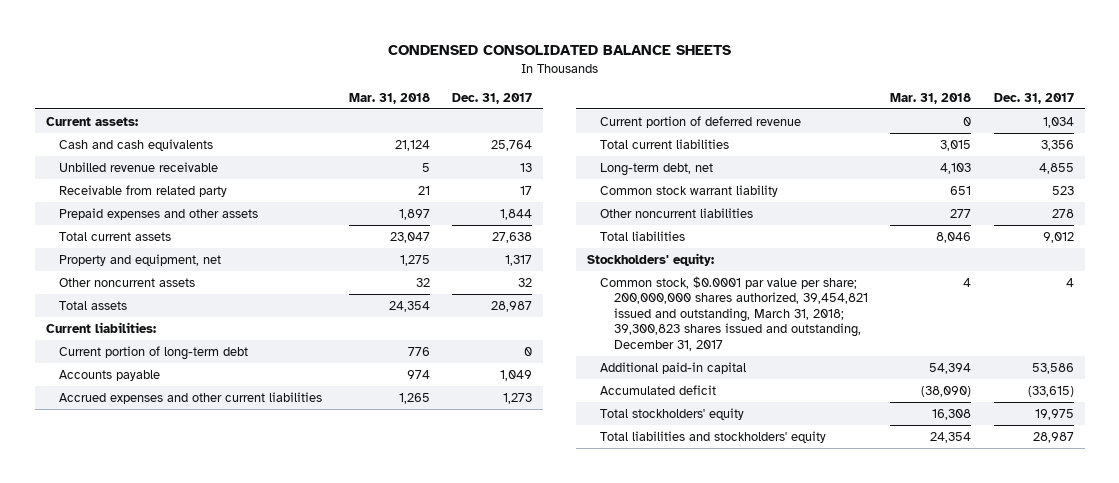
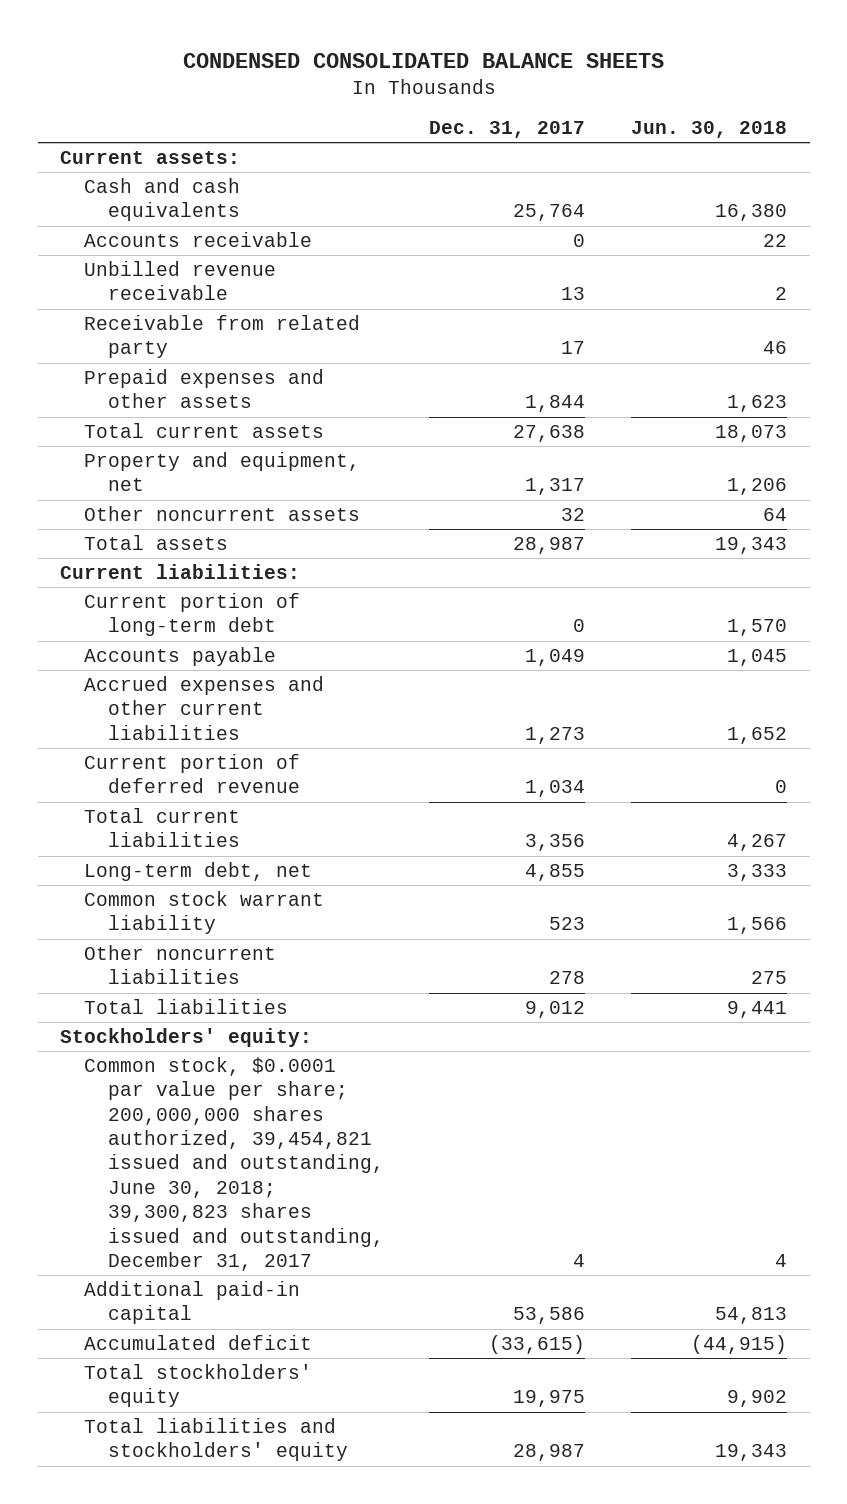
- | Mar. 31, 2018 | Dec. 31, 2017
+ | Dec. 31, 2017 | Jun. 30, 2018
+ Accounts receivable | 0 | 22
- Common stock, $0.0001 par value per share; 200,000,000 shares authorized, 39,454,821 issued and outstanding, March 31, 2018; 39,300,823 shares issued and outstanding, December 31, 2017 | 4 | 4
+ Common stock, $0.0001 par value per share; 200,000,000 shares authorized, 39,454,821 issued and outstanding, June 30, 2018; 39,300,823 shares issued and outstanding, December 31, 2017 | 4 | 4

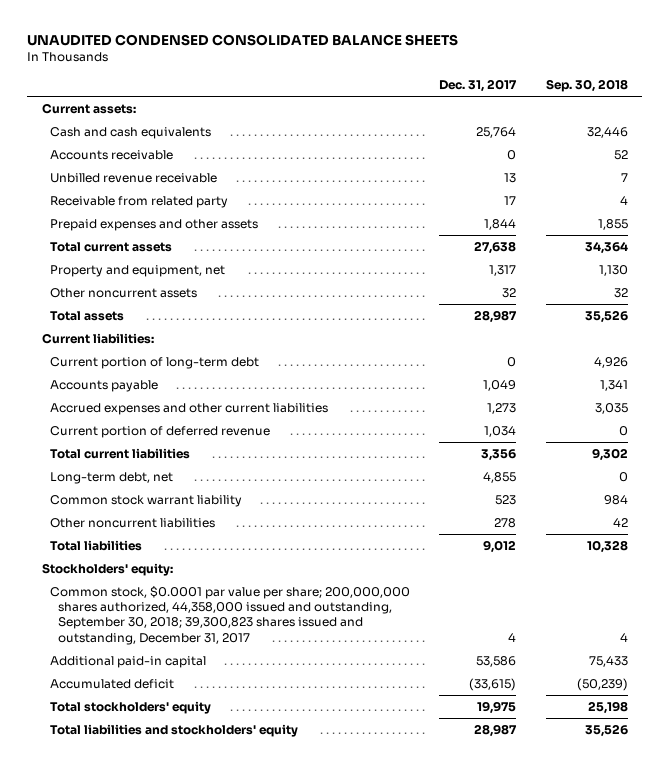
- CONDENSED CONSOLIDATED BALANCE SHEETS
+ UNAUDITED CONDENSED CONSOLIDATED BALANCE SHEETS
- | Dec. 31, 2017 | Jun. 30, 2018
+ | Dec. 31, 2017 | Sep. 30, 2018
- Common stock, $0.0001 par value per share; 200,000,000 shares authorized, 39,454,821 issued and outstanding, June 30, 2018; 39,300,823 shares issued and outstanding, December 31, 2017 | 4 | 4
+ Common stock, $0.0001 par value per share; 200,000,000 shares authorized, 44,358,000 issued and outstanding, September 30, 2018; 39,300,823 shares issued and outstanding, December 31, 2017 | 4 | 4

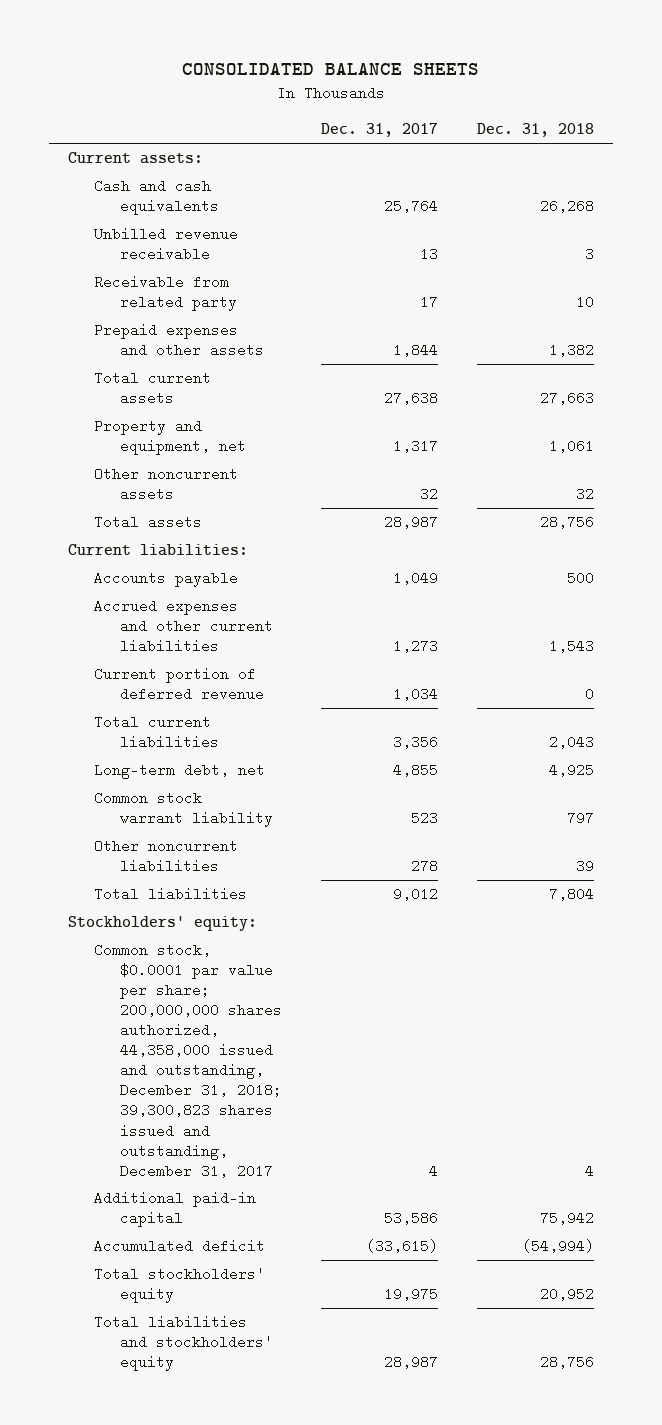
- UNAUDITED CONDENSED CONSOLIDATED BALANCE SHEETS
+ CONSOLIDATED BALANCE SHEETS
- | Dec. 31, 2017 | Sep. 30, 2018
+ | Dec. 31, 2017 | Dec. 31, 2018
- Accounts receivable | 0 | 52
- Current portion of long-term debt | 0 | 4,926
- Common stock, $0.0001 par value per share; 200,000,000 shares authorized, 44,358,000 issued and outstanding, September 30, 2018; 39,300,823 shares issued and outstanding, December 31, 2017 | 4 | 4
+ Common stock, $0.0001 par value per share; 200,000,000 shares authorized, 44,358,000 issued and outstanding, December 31, 2018; 39,300,823 shares issued and outstanding, December 31, 2017 | 4 | 4

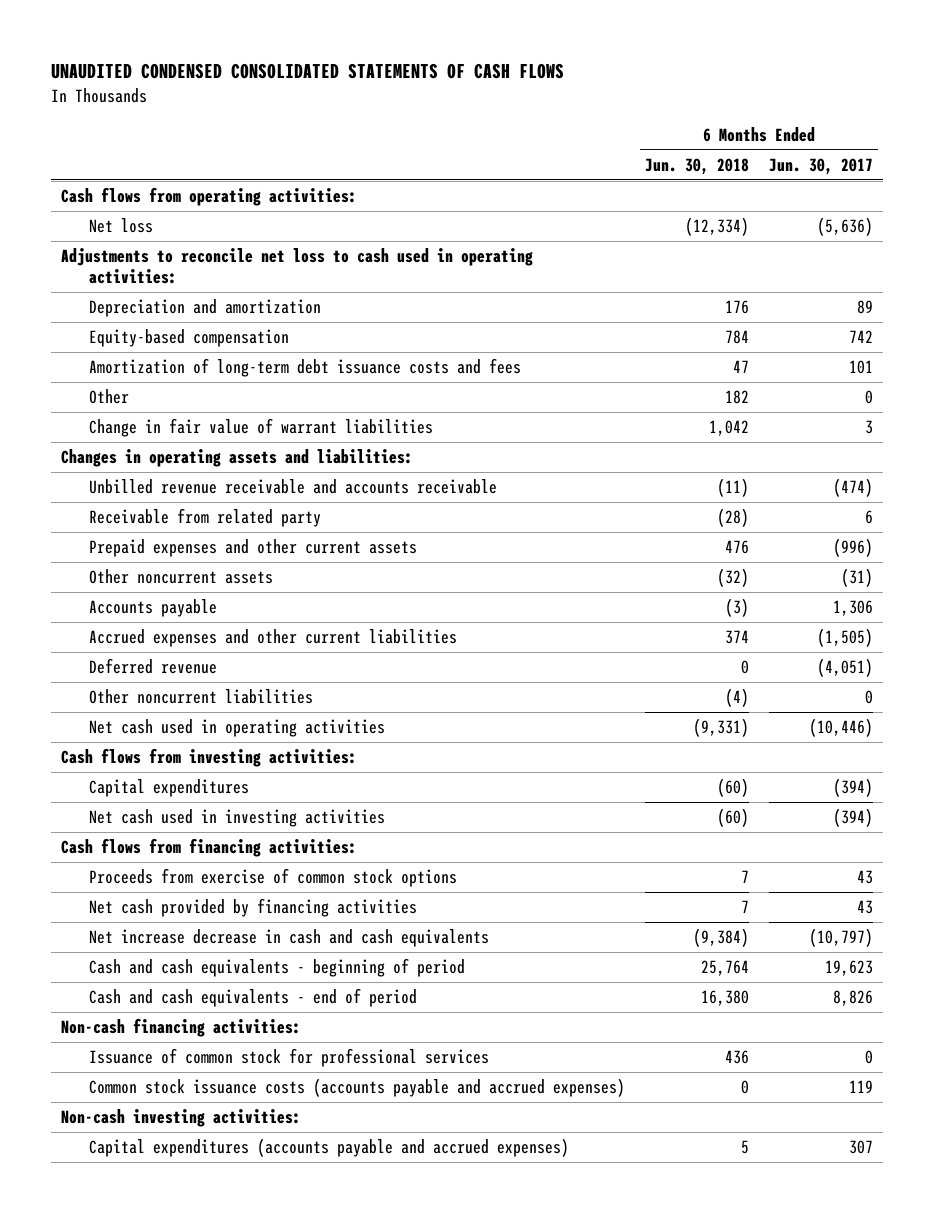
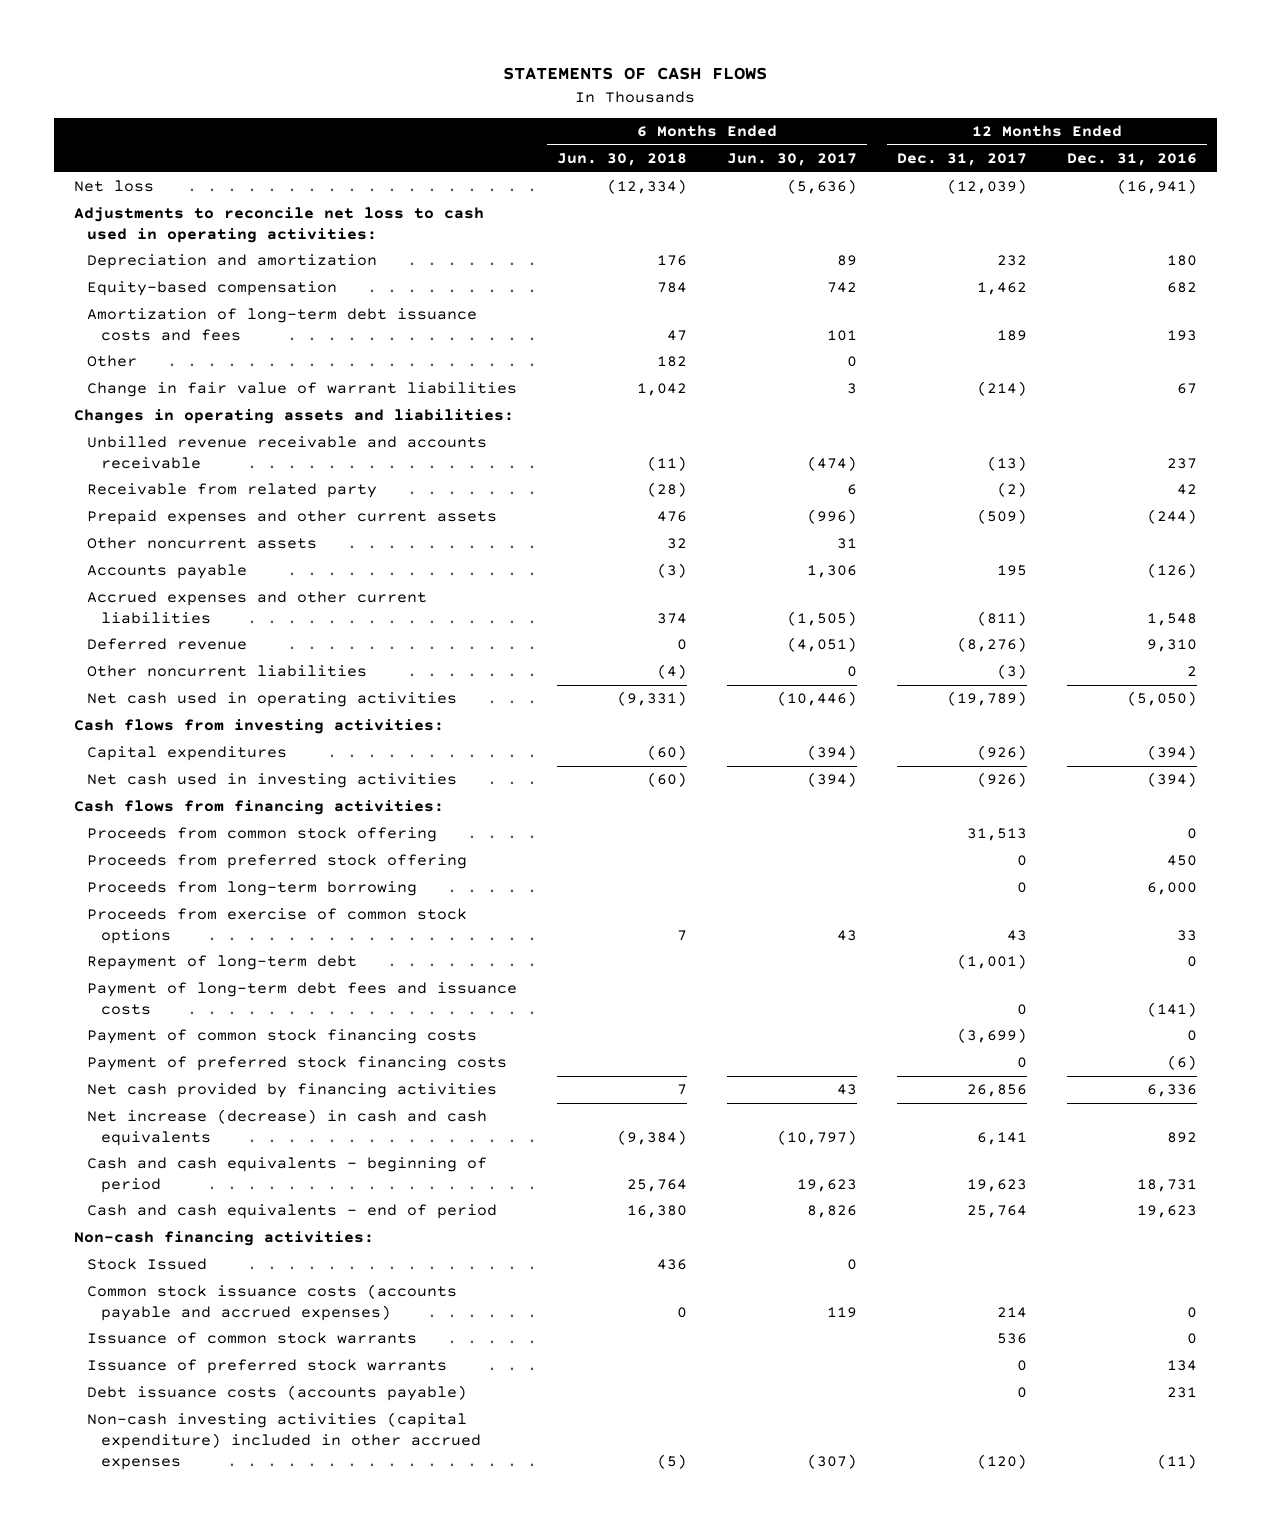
- UNAUDITED CONDENSED CONSOLIDATED STATEMENTS OF CASH FLOWS
+ STATEMENTS OF CASH FLOWS
- | 6 Months Ended Jun. 30, 2018 | 6 Months Ended Jun. 30, 2017
+ | 6 Months Ended Jun. 30, 2018 | 6 Months Ended Jun. 30, 2017 | 12 Months Ended Dec. 31, 2017 | 12 Months Ended Dec. 31, 2016
- Cash flows from operating activities:
- Other noncurrent assets | (32) | (31)
+ Other noncurrent assets | 32 | 31 | |
+ Proceeds from common stock offering | | | 31,513 | 0
+ Proceeds from preferred stock offering | | | 0 | 450
+ Proceeds from long-term borrowing | | | 0 | 6,000
+ Repayment of long-term debt | | | (1,001) | 0
+ Payment of long-term debt fees and issuance costs | | | 0 | (141)
+ Payment of common stock financing costs | | | (3,699) | 0
+ Payment of preferred stock financing costs | | | 0 | (6)
- Net increase decrease in cash and cash equivalents | (9,384) | (10,797)
+ Net increase (decrease) in cash and cash equivalents | (9,384) | (10,797) | 6,141 | 892
- Issuance of common stock for professional services | 436 | 0
+ Stock Issued | 436 | 0 | |
- Non-cash investing activities:
- Capital expenditures (accounts payable and accrued expenses) | 5 | 307
+ Issuance of common stock warrants | | | 536 | 0
+ Issuance of preferred stock warrants | | | 0 | 134
+ Debt issuance costs (accounts payable) | | | 0 | 231
+ Non-cash investing activities (capital expenditure) included in other accrued expenses | (5) | (307) | (120) | (11)

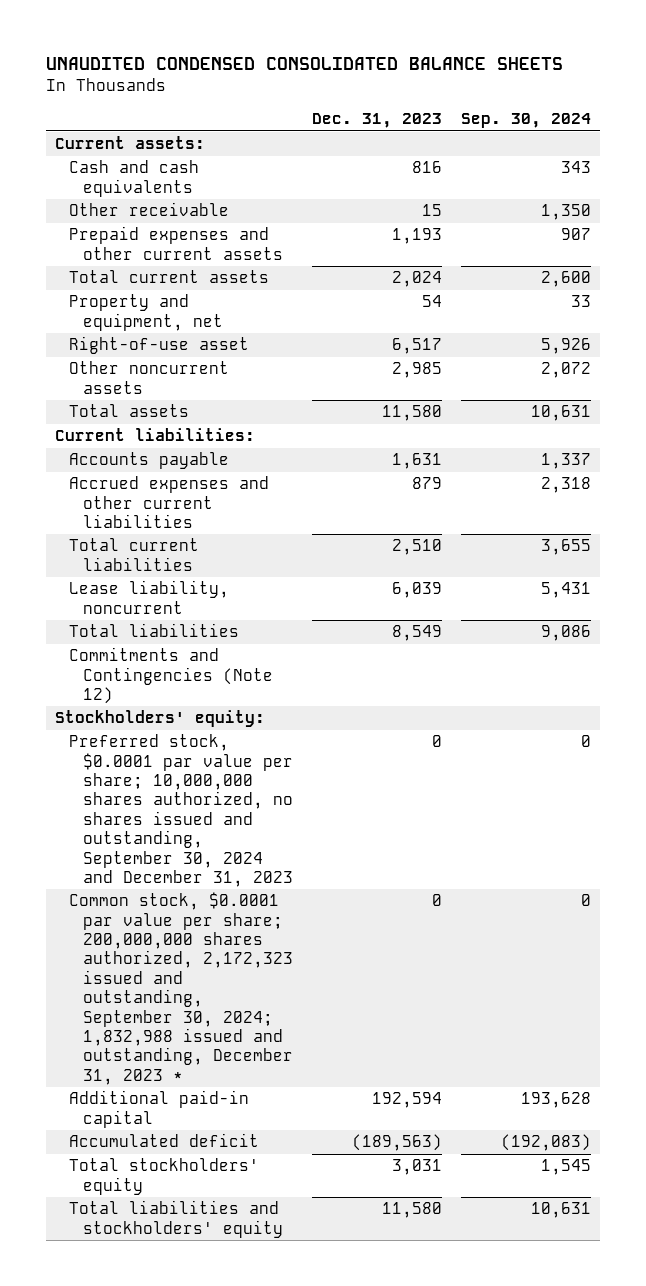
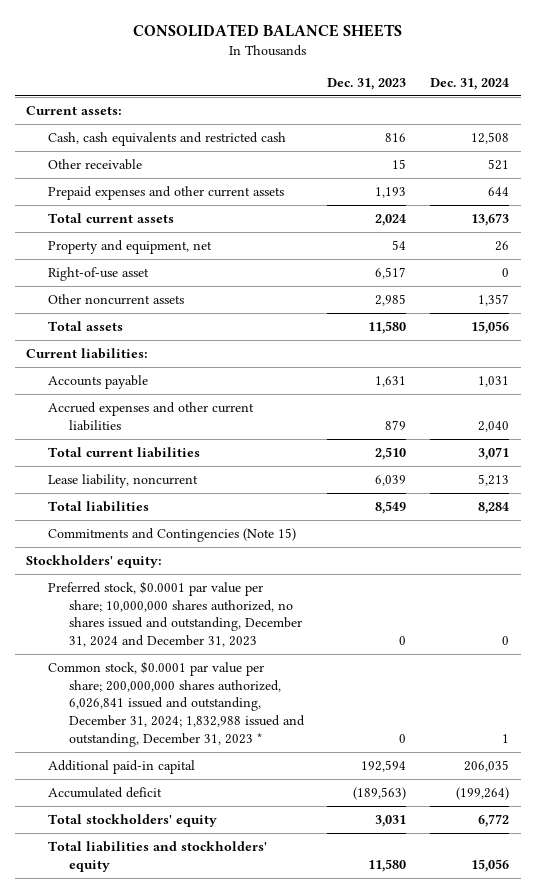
- UNAUDITED CONDENSED CONSOLIDATED BALANCE SHEETS
+ CONSOLIDATED BALANCE SHEETS
- | Dec. 31, 2023 | Sep. 30, 2024
+ | Dec. 31, 2023 | Dec. 31, 2024
- Cash and cash equivalents | 816 | 343
+ Cash, cash equivalents and restricted cash | 816 | 12,508
- Commitments and Contingencies (Note 12)
+ Commitments and Contingencies (Note 15)
- Preferred stock, $0.0001 par value per share; 10,000,000 shares authorized, no shares issued and outstanding, September 30, 2024 and December 31, 2023 | 0 | 0
- Common stock, $0.0001 par value per share; 200,000,000 shares authorized, 2,172,323 issued and outstanding, September 30, 2024; 1,832,988 issued and outstanding, December 31, 2023 * | 0 | 0
+ Preferred stock, $0.0001 par value per share; 10,000,000 shares authorized, no shares issued and outstanding, December 31, 2024 and December 31, 2023 | 0 | 0
+ Common stock, $0.0001 par value per share; 200,000,000 shares authorized, 6,026,841 issued and outstanding, December 31, 2024; 1,832,988 issued and outstanding, December 31, 2023 * | 0 | 1

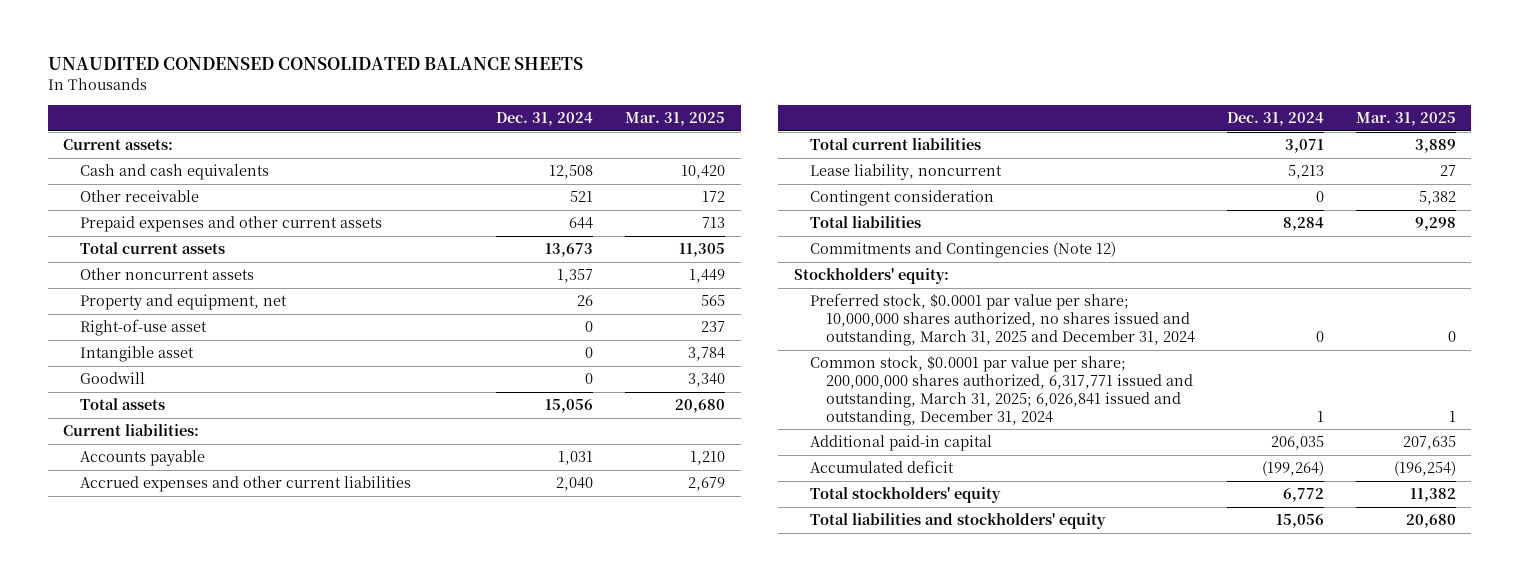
- CONSOLIDATED BALANCE SHEETS
+ UNAUDITED CONDENSED CONSOLIDATED BALANCE SHEETS
- | Dec. 31, 2023 | Dec. 31, 2024
+ | Dec. 31, 2024 | Mar. 31, 2025
- Cash, cash equivalents and restricted cash | 816 | 12,508
+ Cash and cash equivalents | 12,508 | 10,420
moved up: Other noncurrent assets | 1,357 | 1,449
+ Intangible asset | 0 | 3,784
+ Goodwill | 0 | 3,340
+ Contingent consideration | 0 | 5,382
- Commitments and Contingencies (Note 15)
+ Commitments and Contingencies (Note 12)
- Preferred stock, $0.0001 par value per share; 10,000,000 shares authorized, no shares issued and outstanding, December 31, 2024 and December 31, 2023 | 0 | 0
- Common stock, $0.0001 par value per share; 200,000,000 shares authorized, 6,026,841 issued and outstanding, December 31, 2024; 1,832,988 issued and outstanding, December 31, 2023 * | 0 | 1
+ Preferred stock, $0.0001 par value per share; 10,000,000 shares authorized, no shares issued and outstanding, March 31, 2025 and December 31, 2024 | 0 | 0
+ Common stock, $0.0001 par value per share; 200,000,000 shares authorized, 6,317,771 issued and outstanding, March 31, 2025; 6,026,841 issued and outstanding, December 31, 2024 | 1 | 1

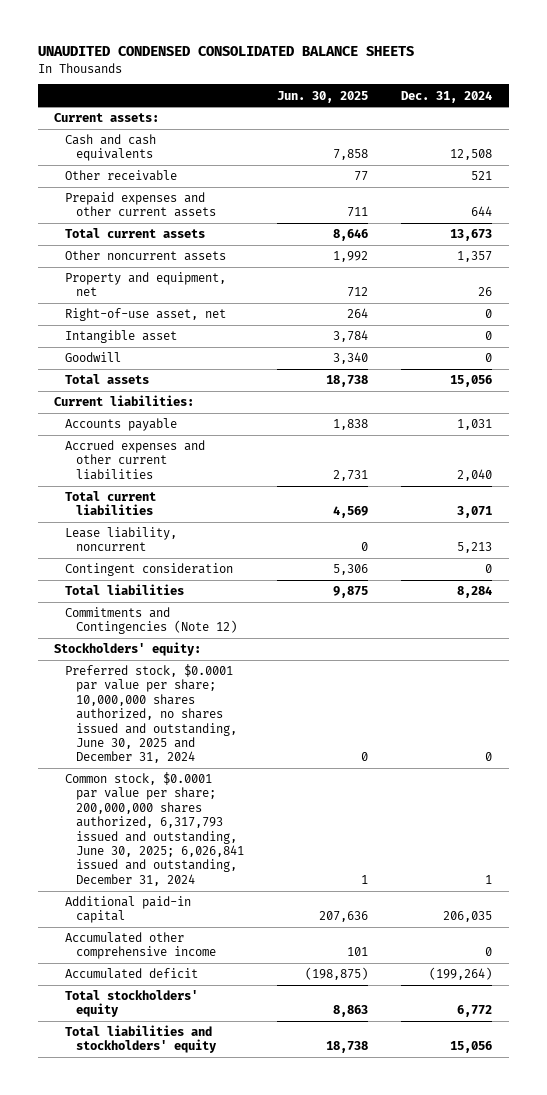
- | Dec. 31, 2024 | Mar. 31, 2025
+ | Jun. 30, 2025 | Dec. 31, 2024
- Right-of-use asset | 0 | 237
+ Right-of-use asset, net | 264 | 0
- Preferred stock, $0.0001 par value per share; 10,000,000 shares authorized, no shares issued and outstanding, March 31, 2025 and December 31, 2024 | 0 | 0
- Common stock, $0.0001 par value per share; 200,000,000 shares authorized, 6,317,771 issued and outstanding, March 31, 2025; 6,026,841 issued and outstanding, December 31, 2024 | 1 | 1
+ Preferred stock, $0.0001 par value per share; 10,000,000 shares authorized, no shares issued and outstanding, June 30, 2025 and December 31, 2024 | 0 | 0
+ Common stock, $0.0001 par value per share; 200,000,000 shares authorized, 6,317,793 issued and outstanding, June 30, 2025; 6,026,841 issued and outstanding, December 31, 2024 | 1 | 1
+ Accumulated other comprehensive income | 101 | 0

